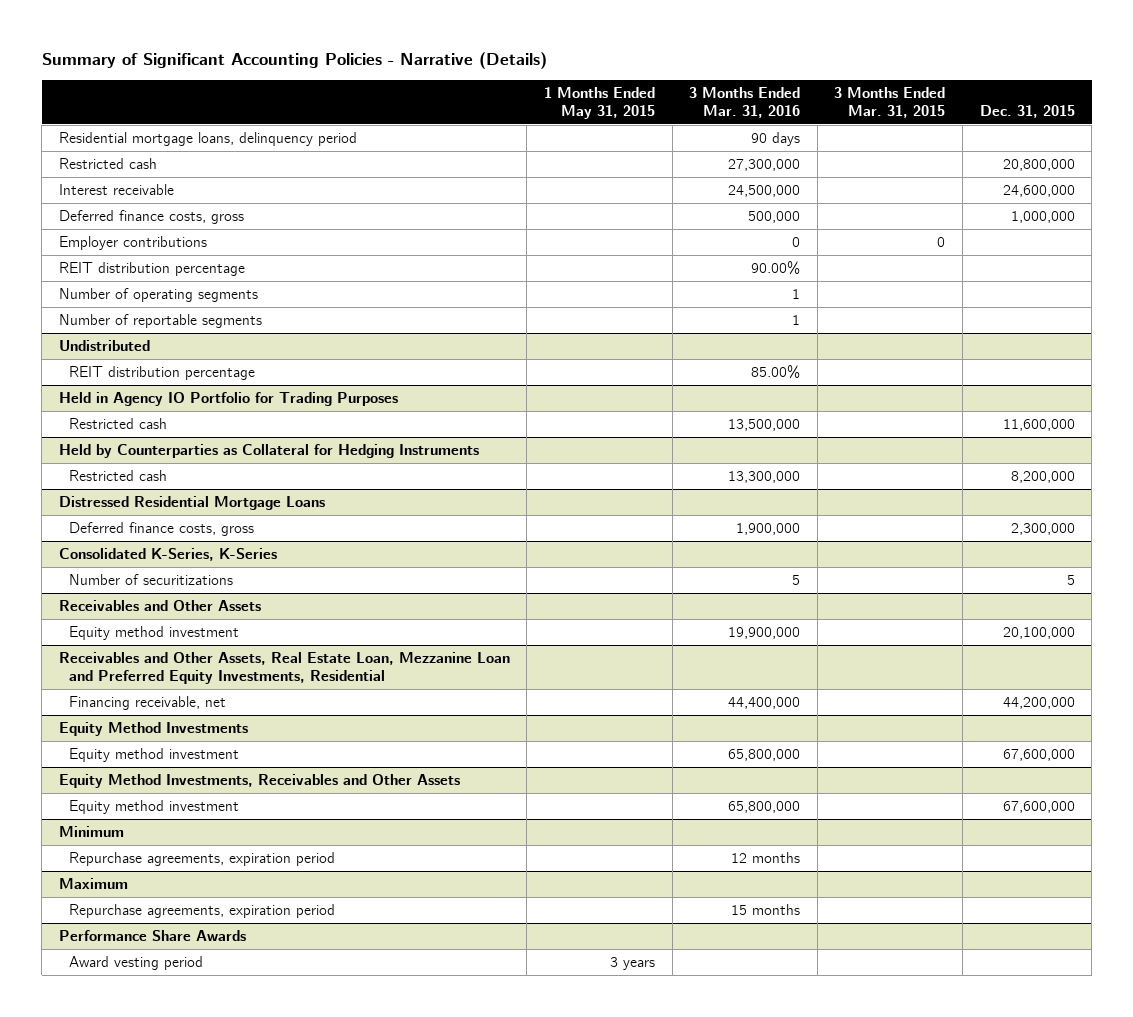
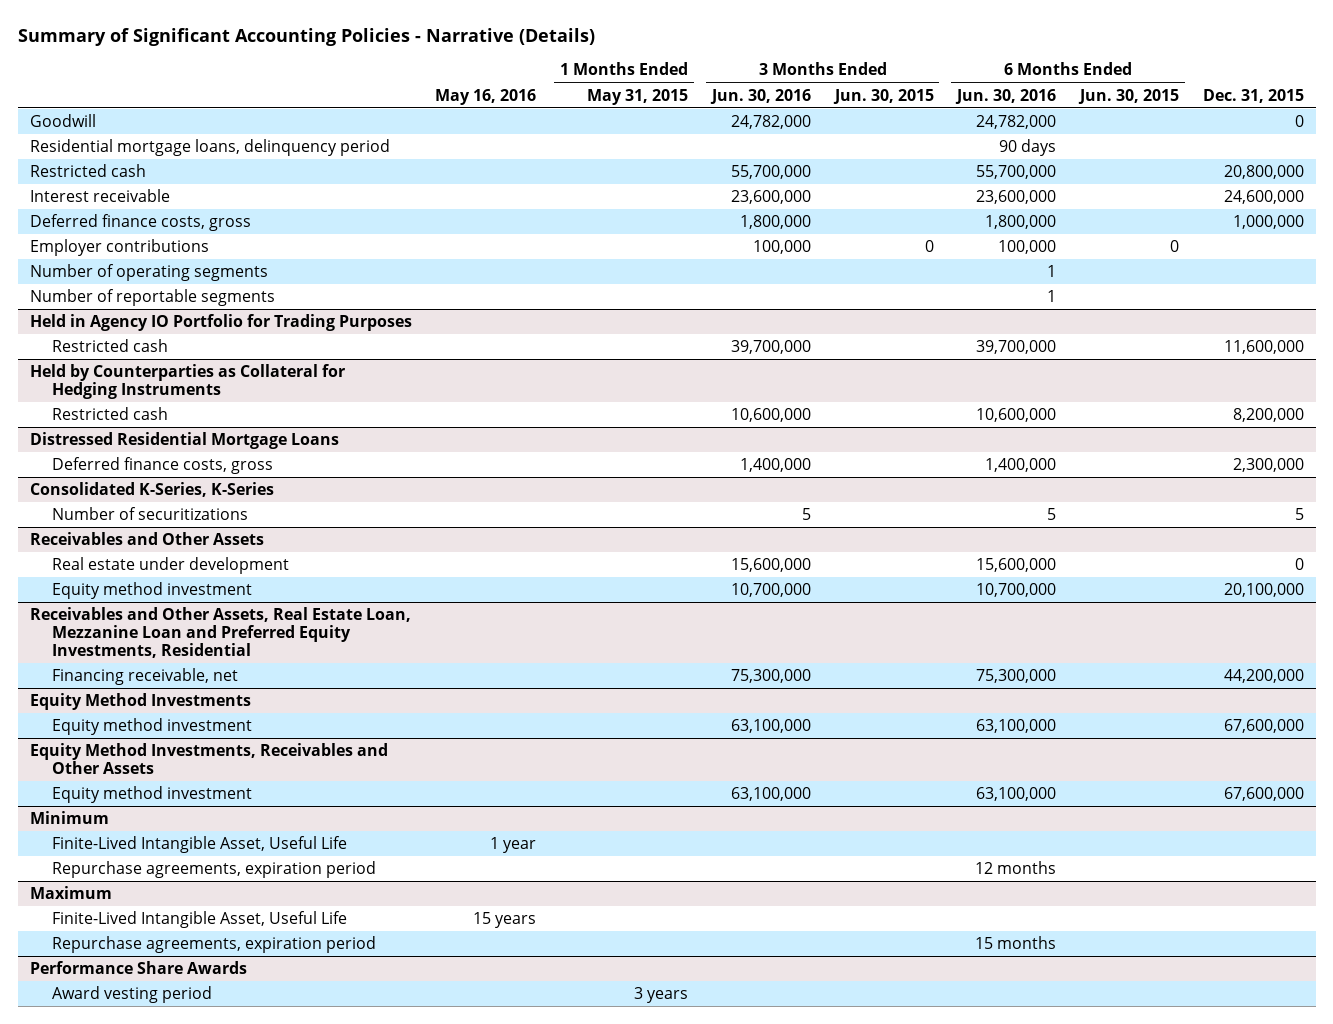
- | 1 Months Ended May 31, 2015 | 3 Months Ended Mar. 31, 2016 | 3 Months Ended Mar. 31, 2015 | Dec. 31, 2015
+ | May 16, 2016 | 1 Months Ended May 31, 2015 | 3 Months Ended Jun. 30, 2016 | 3 Months Ended Jun. 30, 2015 | 6 Months Ended Jun. 30, 2016 | 6 Months Ended Jun. 30, 2015 | Dec. 31, 2015
+ Goodwill | | | 24,782,000 | | 24,782,000 | | 0
- REIT distribution percentage | | 90.00% | |
- Undistributed
- REIT distribution percentage | | 85.00% | |
@ Receivables and Other Assets
+ Real estate under development | | | 15,600,000 | | 15,600,000 | | 0
@ Minimum
+ Finite-Lived Intangible Asset, Useful Life | 1 year | | | | | |
@ Maximum
+ Finite-Lived Intangible Asset, Useful Life | 15 years | | | | | |

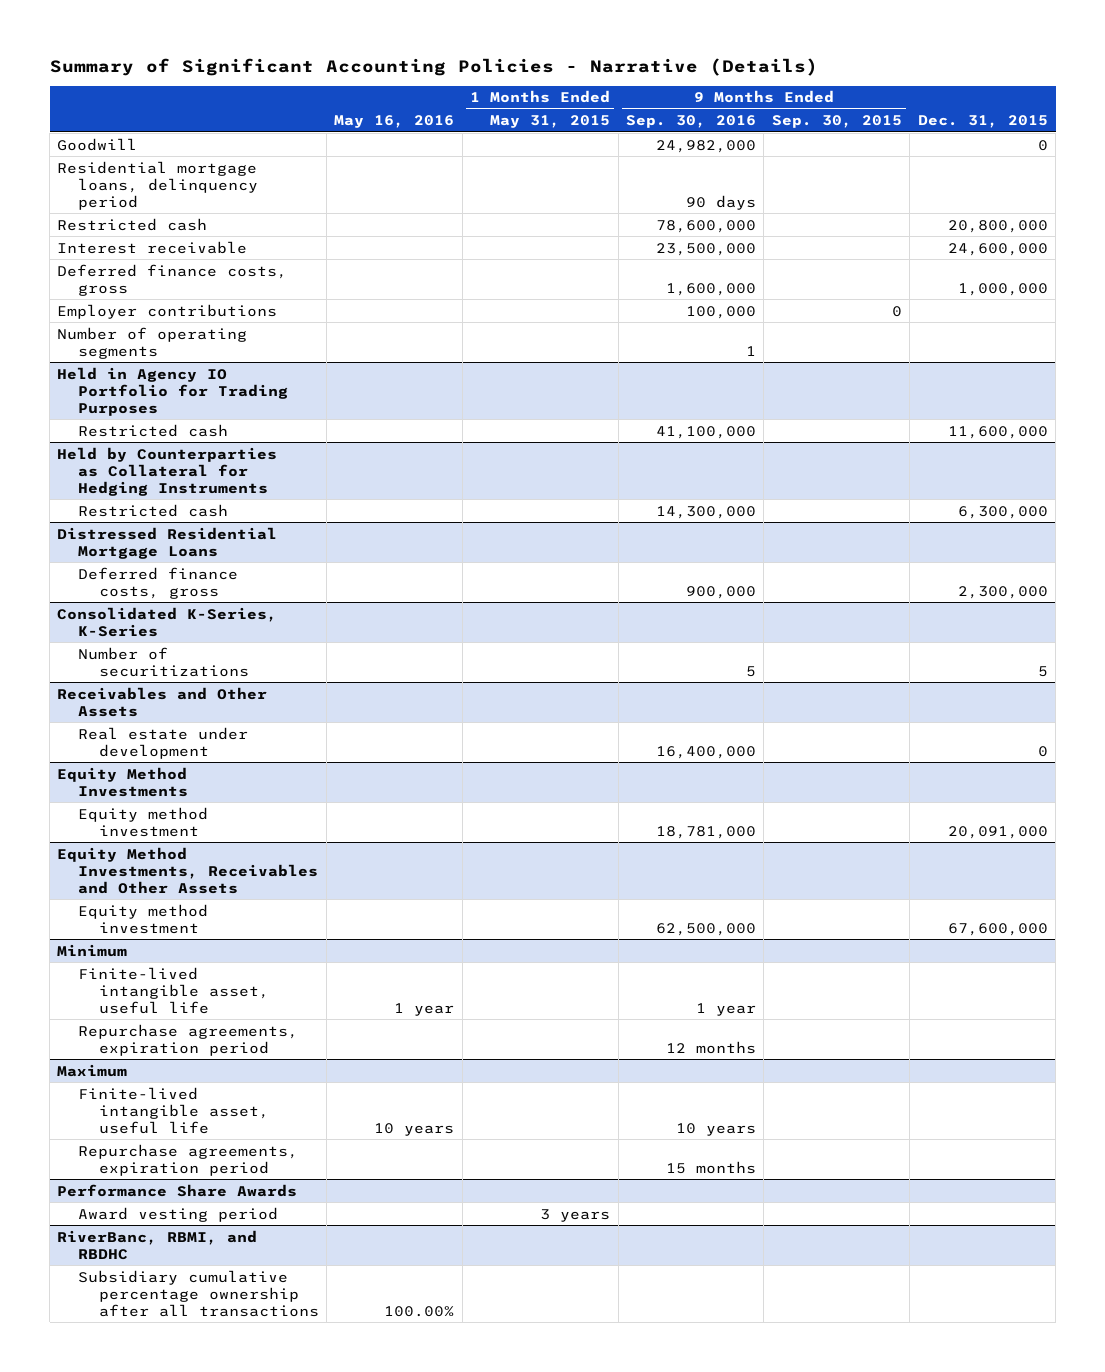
- | May 16, 2016 | 1 Months Ended May 31, 2015 | 3 Months Ended Jun. 30, 2016 | 3 Months Ended Jun. 30, 2015 | 6 Months Ended Jun. 30, 2016 | 6 Months Ended Jun. 30, 2015 | Dec. 31, 2015
+ | May 16, 2016 | 1 Months Ended May 31, 2015 | 9 Months Ended Sep. 30, 2016 | 9 Months Ended Sep. 30, 2015 | Dec. 31, 2015
- Number of reportable segments | | | | | 1 | |
@ Held by Counterparties as Collateral for Hedging Instruments
- Restricted cash | | | 10,600,000 | | 10,600,000 | | 8,200,000
+ Restricted cash | | | 14,300,000 | | 6,300,000
@ Receivables and Other Assets
- Equity method investment | | | 10,700,000 | | 10,700,000 | | 20,100,000
- Receivables and Other Assets, Real Estate Loan, Mezzanine Loan and Preferred Equity Investments, Residential
- Financing receivable, net | | | 75,300,000 | | 75,300,000 | | 44,200,000
@ Equity Method Investments
- Equity method investment | | | 63,100,000 | | 63,100,000 | | 67,600,000
+ Equity method investment | | | 18,781,000 | | 20,091,000
@ Minimum
- Finite-Lived Intangible Asset, Useful Life | 1 year | | | | | |
+ Finite-lived intangible asset, useful life | 1 year | | 1 year | |
@ Maximum
- Finite-Lived Intangible Asset, Useful Life | 15 years | | | | | |
+ Finite-lived intangible asset, useful life | 10 years | | 10 years | |
+ RiverBanc, RBMI, and RBDHC
+ Subsidiary cumulative percentage ownership after all transactions | 100.00% | | | |

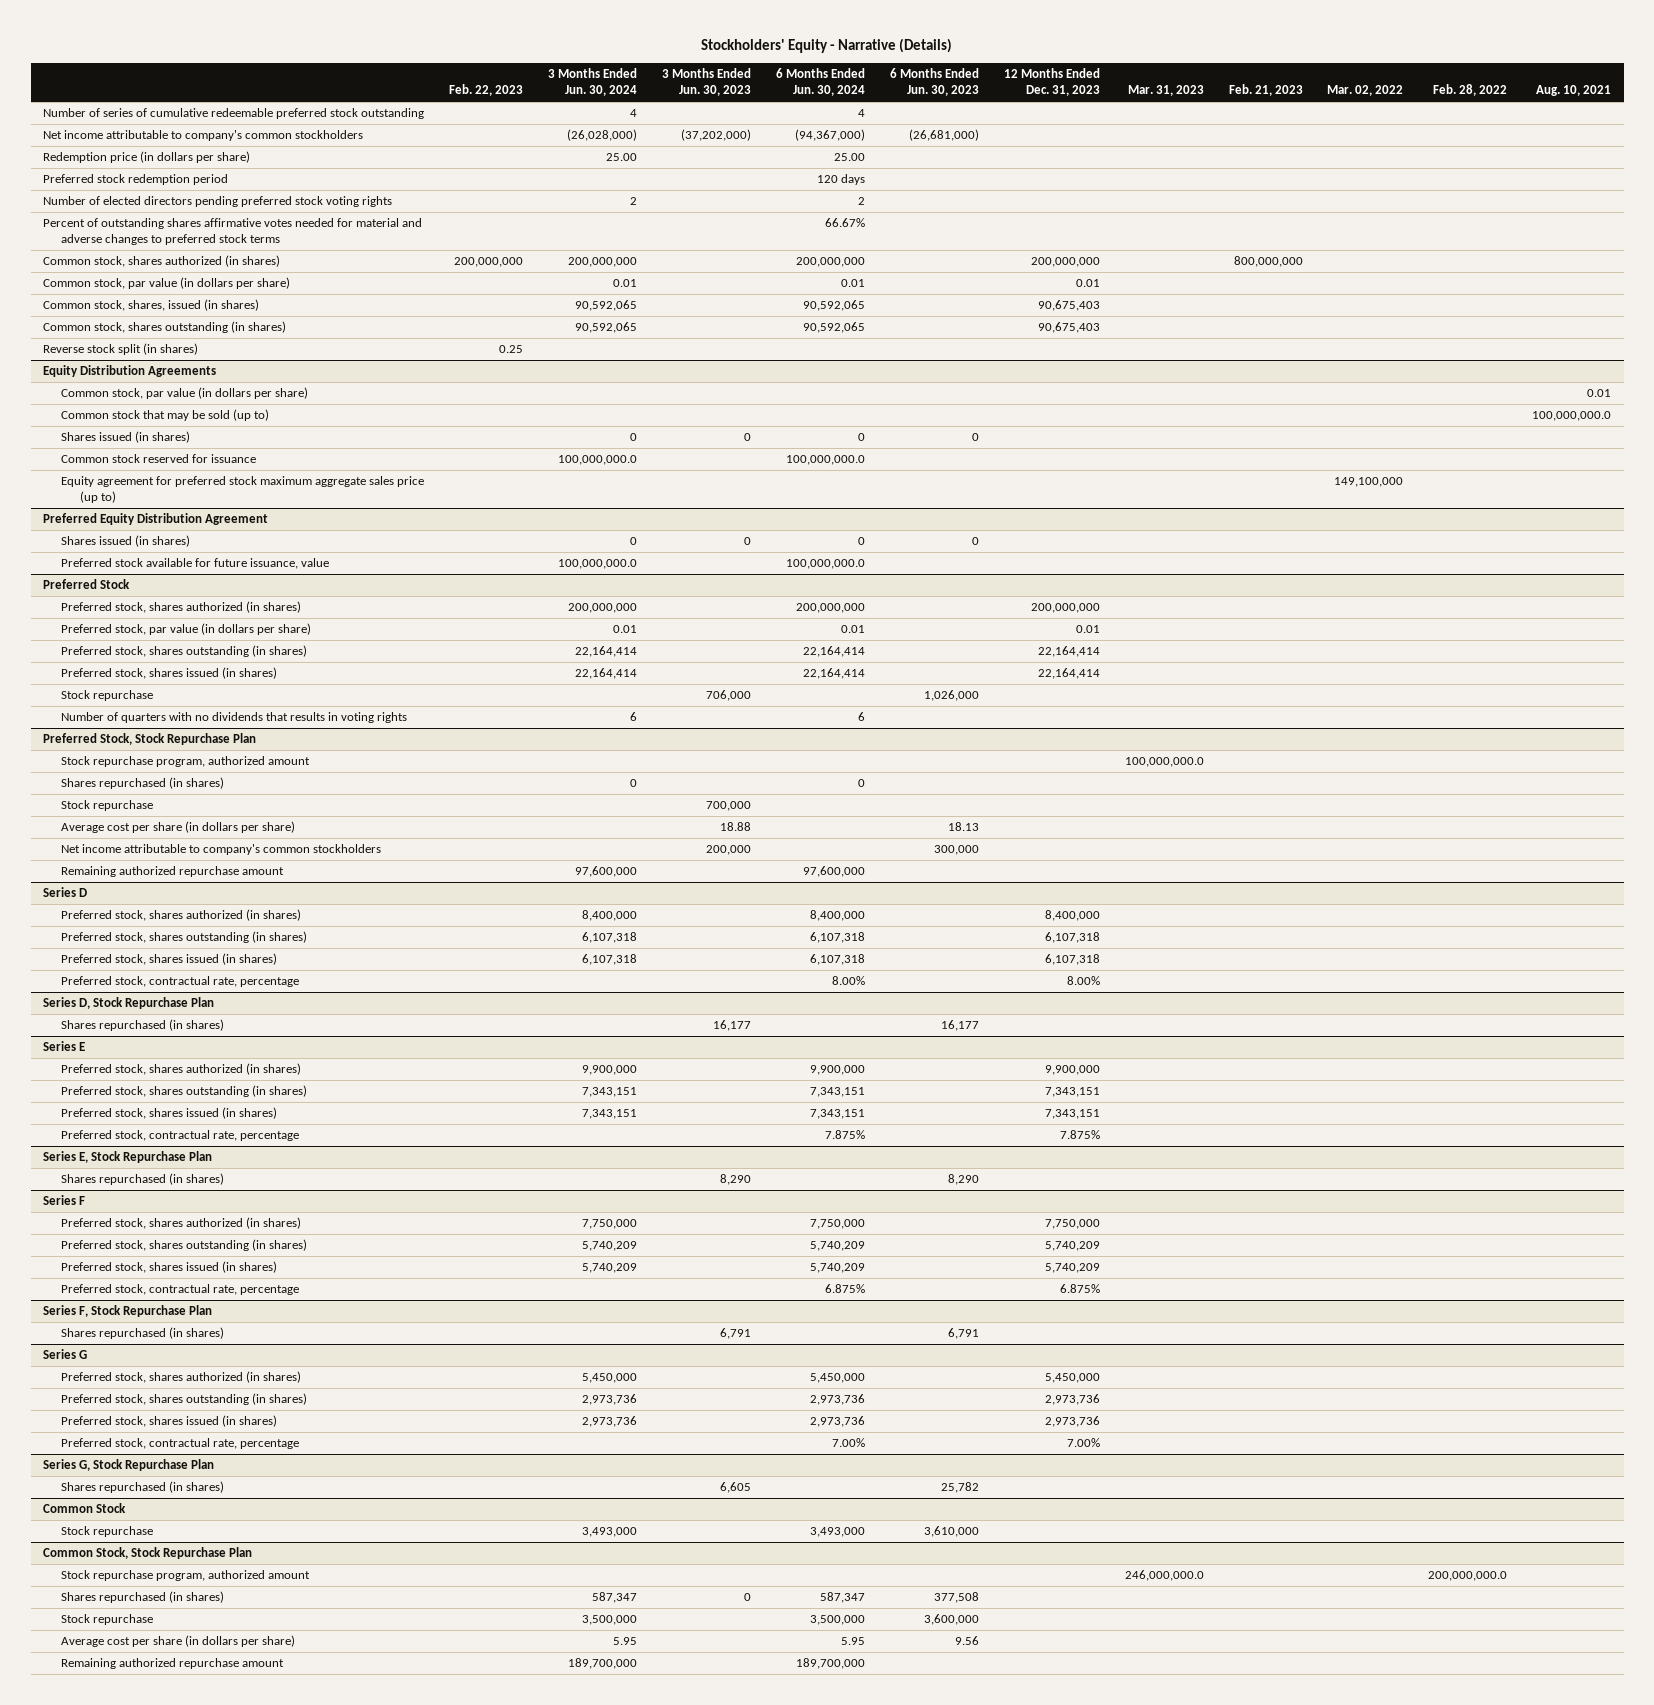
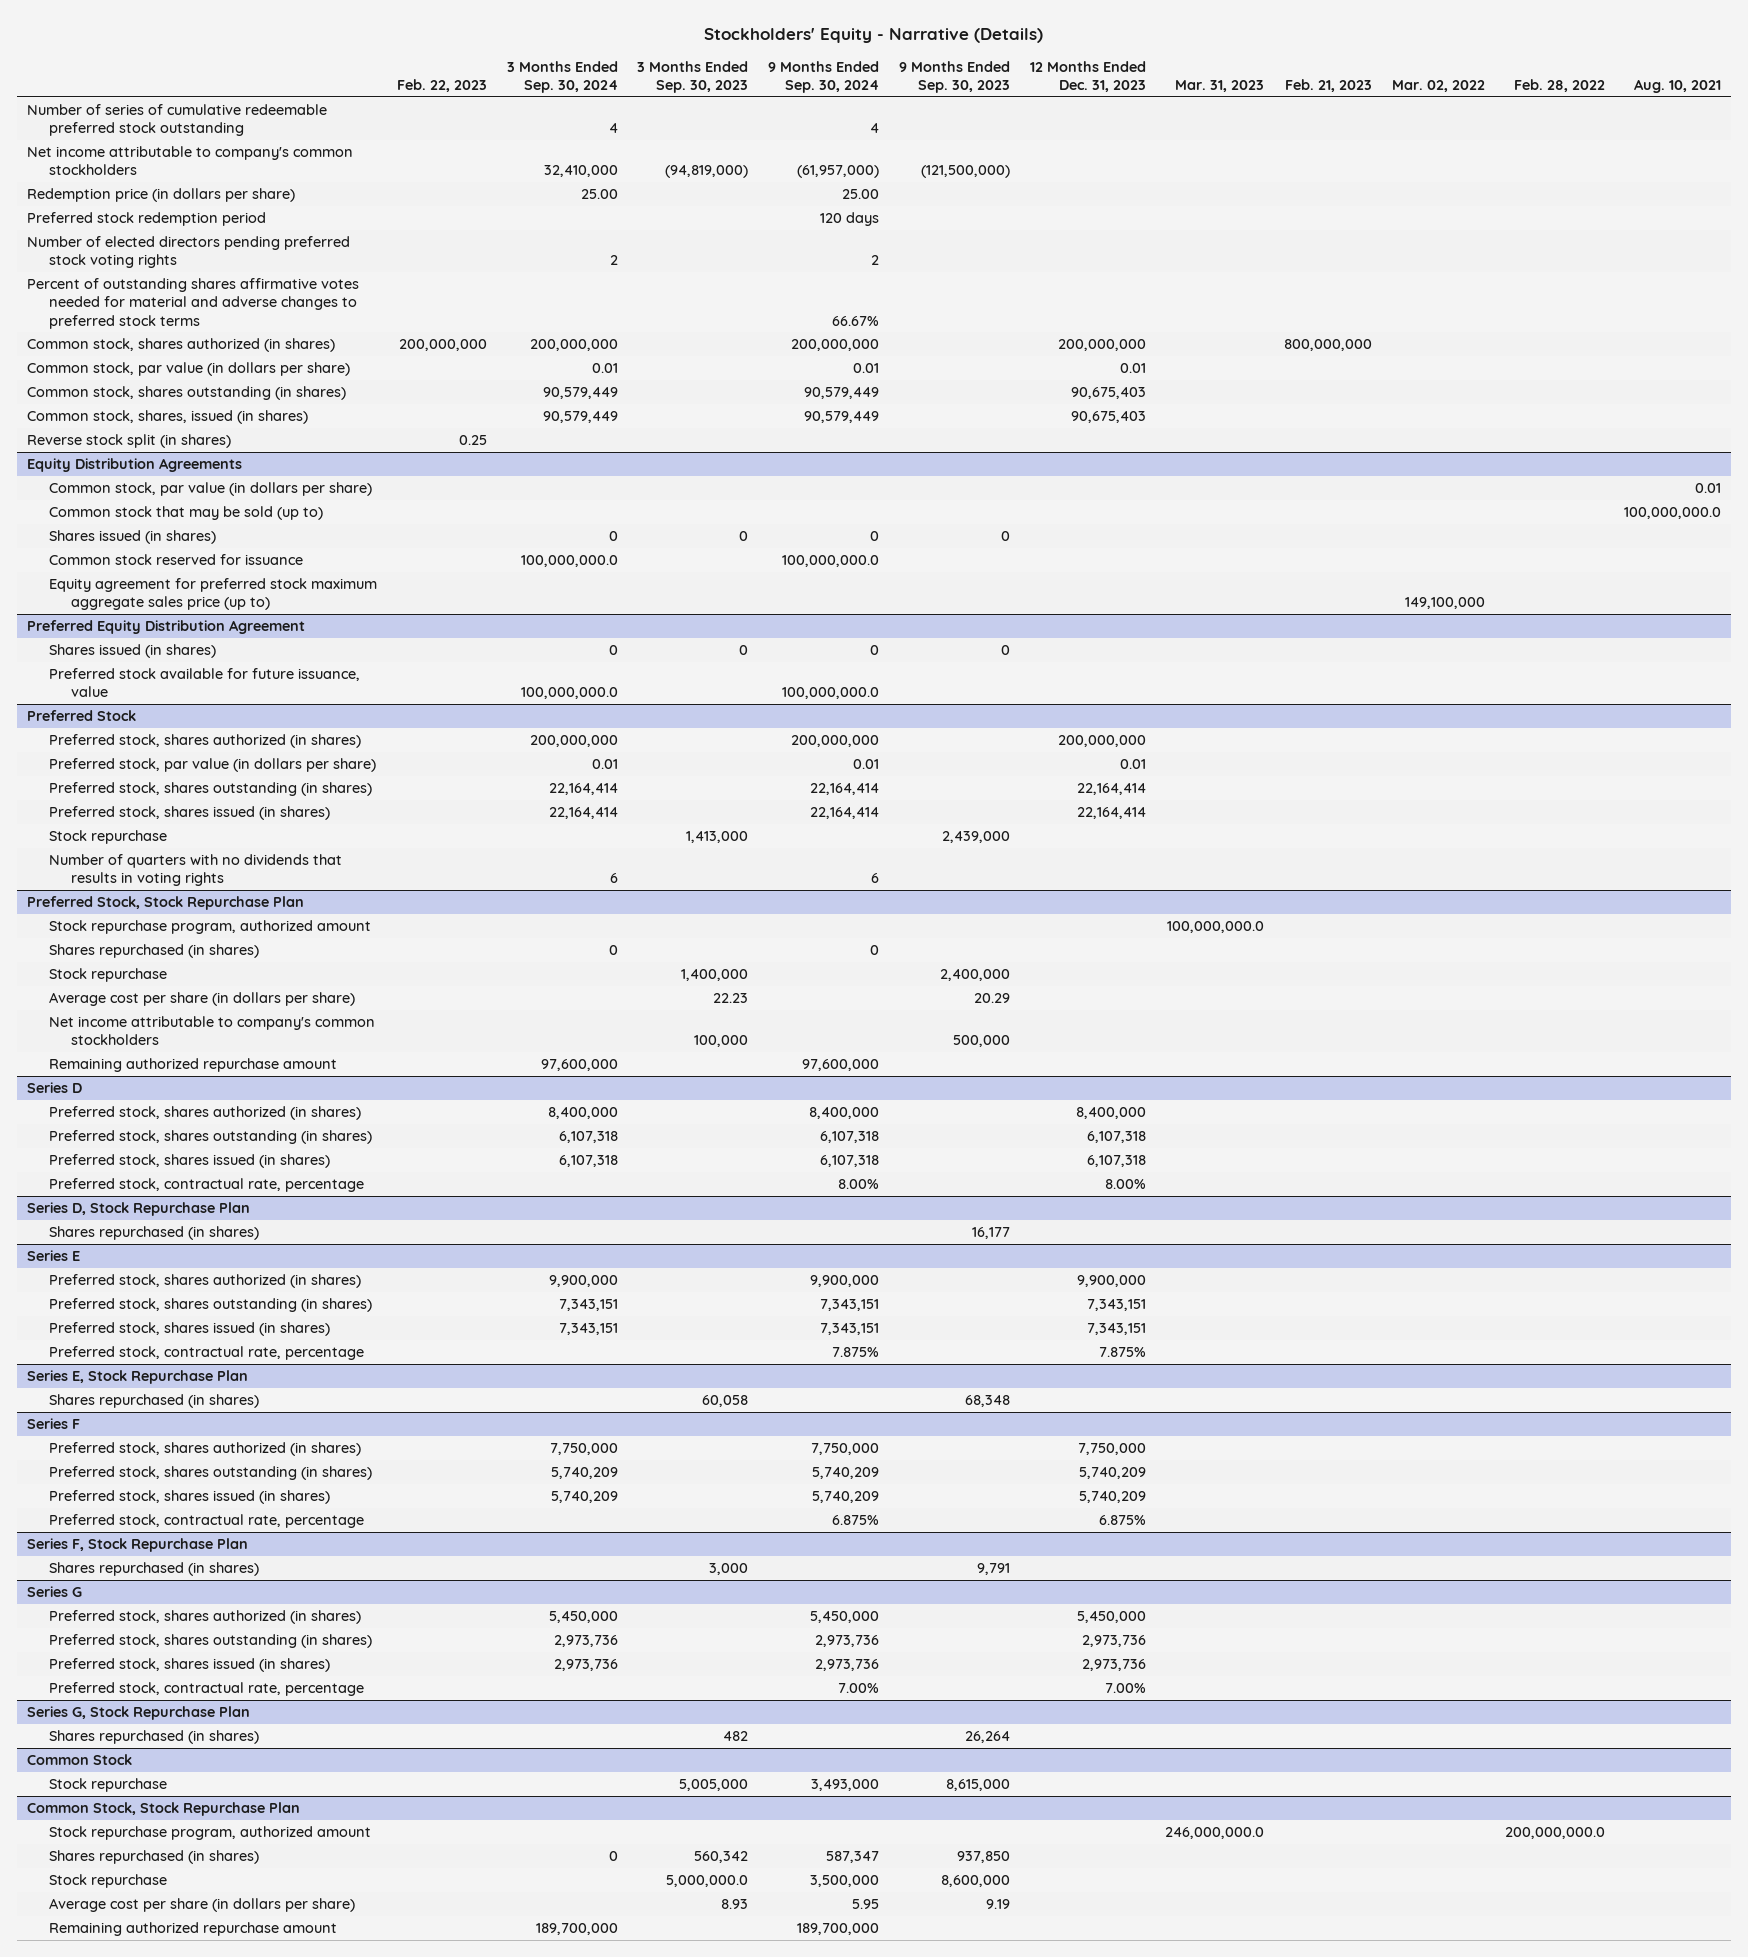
- | Feb. 22, 2023 | 3 Months Ended Jun. 30, 2024 | 3 Months Ended Jun. 30, 2023 | 6 Months Ended Jun. 30, 2024 | 6 Months Ended Jun. 30, 2023 | 12 Months Ended Dec. 31, 2023 | Mar. 31, 2023 | Feb. 21, 2023 | Mar. 02, 2022 | Feb. 28, 2022 | Aug. 10, 2021
+ | Feb. 22, 2023 | 3 Months Ended Sep. 30, 2024 | 3 Months Ended Sep. 30, 2023 | 9 Months Ended Sep. 30, 2024 | 9 Months Ended Sep. 30, 2023 | 12 Months Ended Dec. 31, 2023 | Mar. 31, 2023 | Feb. 21, 2023 | Mar. 02, 2022 | Feb. 28, 2022 | Aug. 10, 2021
moved down: Common stock, shares, issued (in shares) | | 90,579,449 | | 90,579,449 | | 90,675,403 | | | | |

